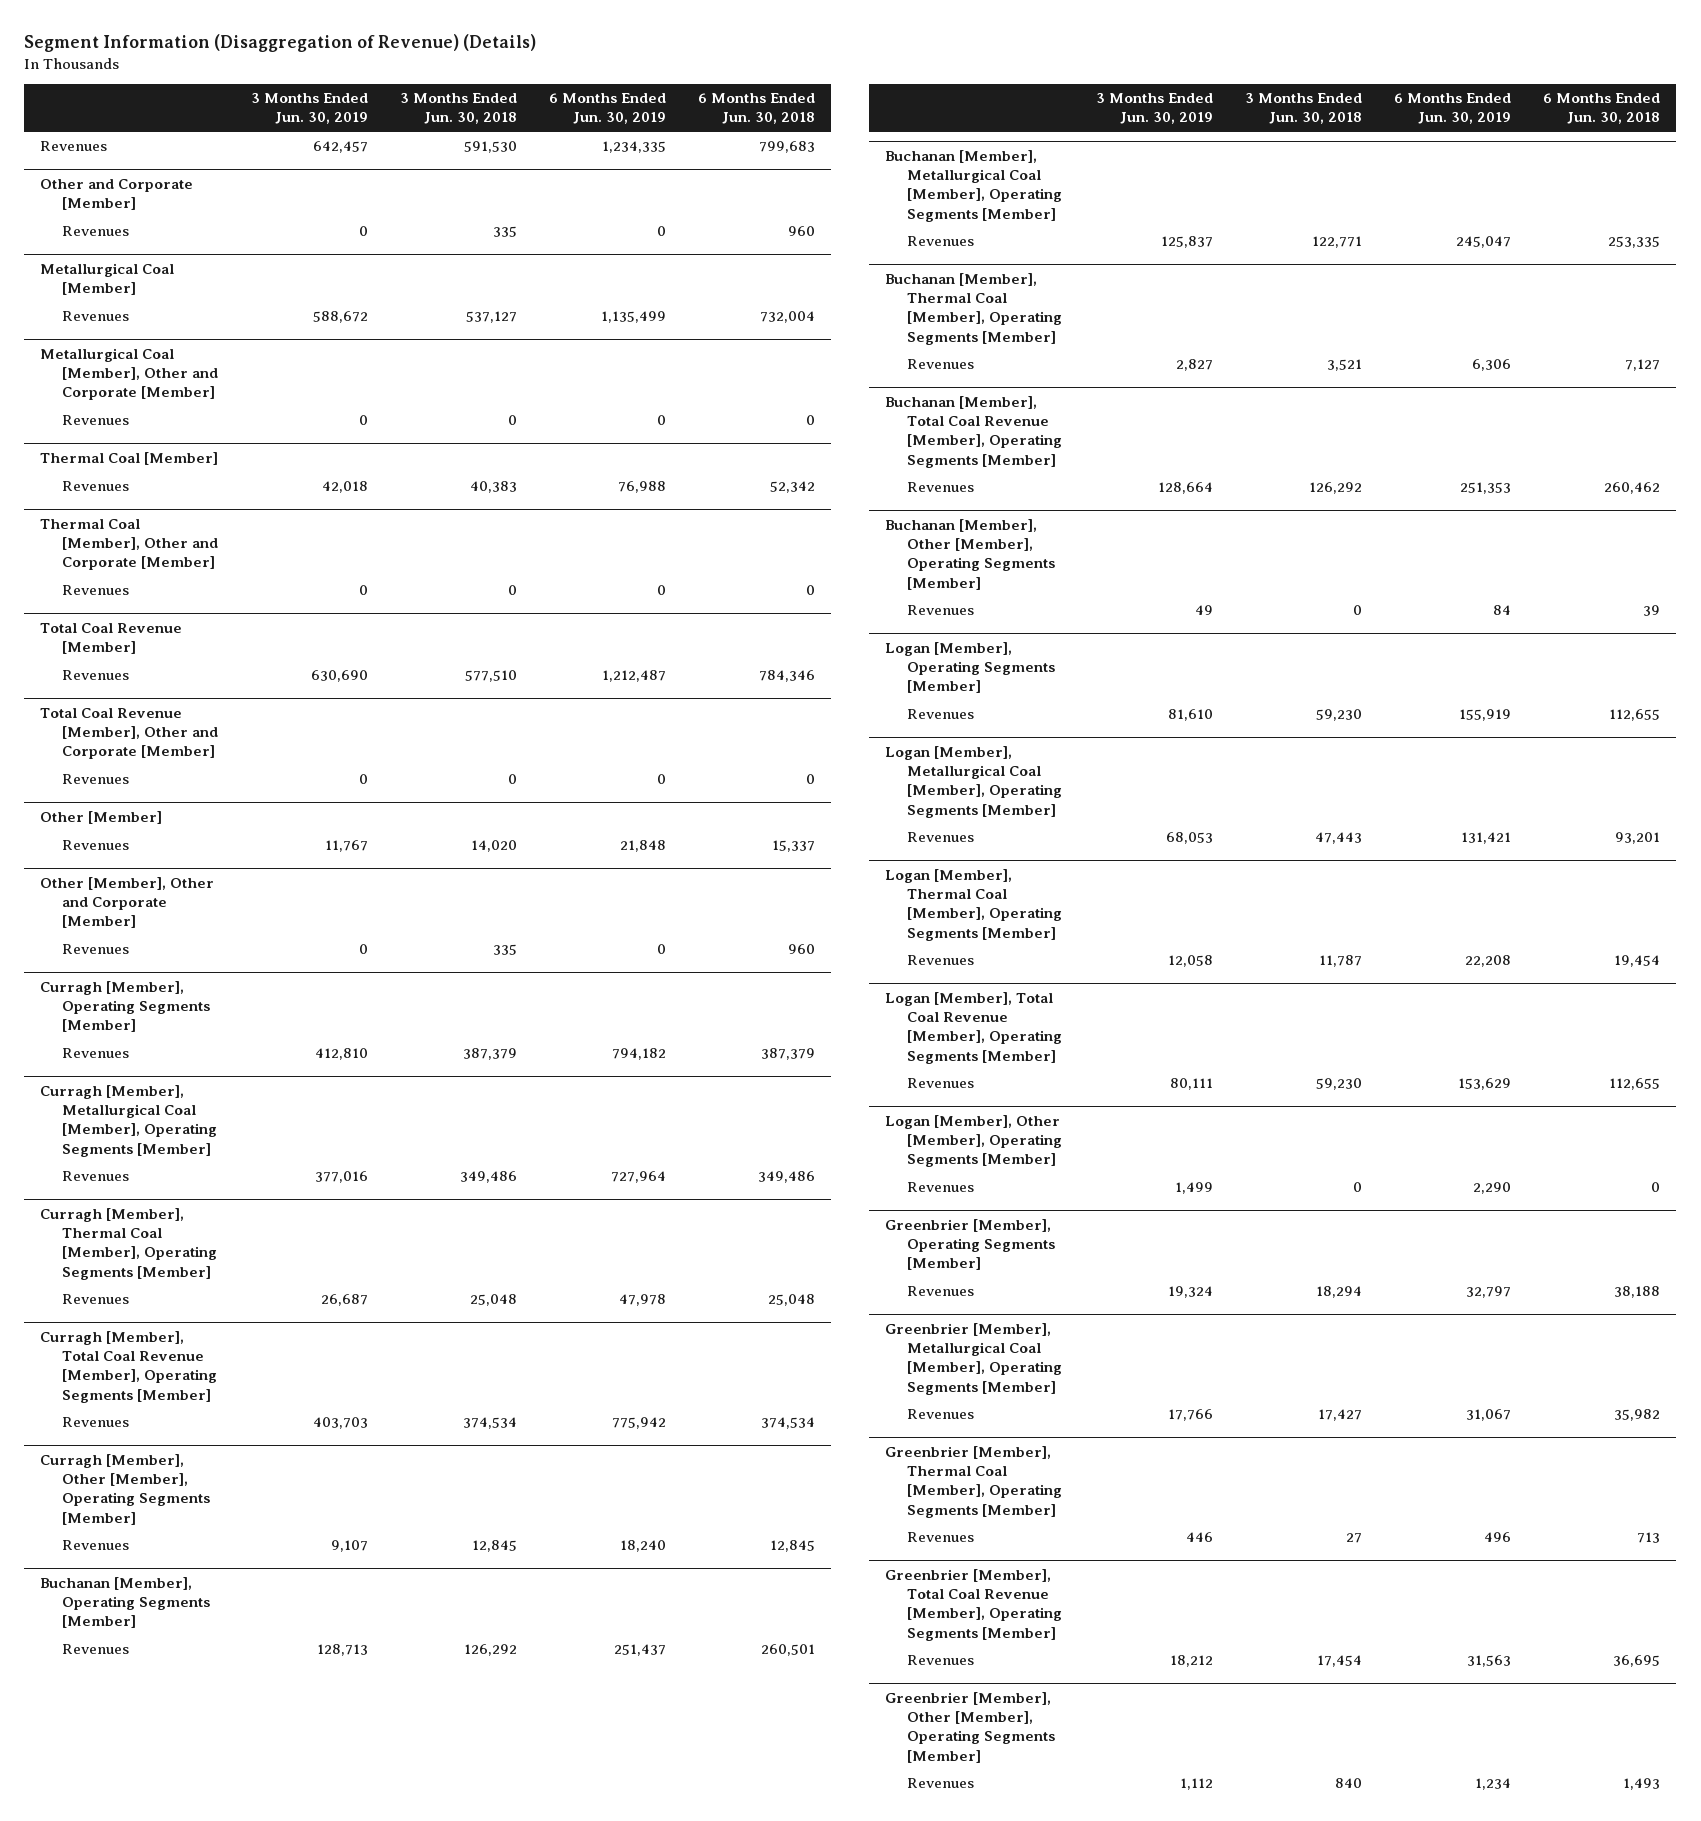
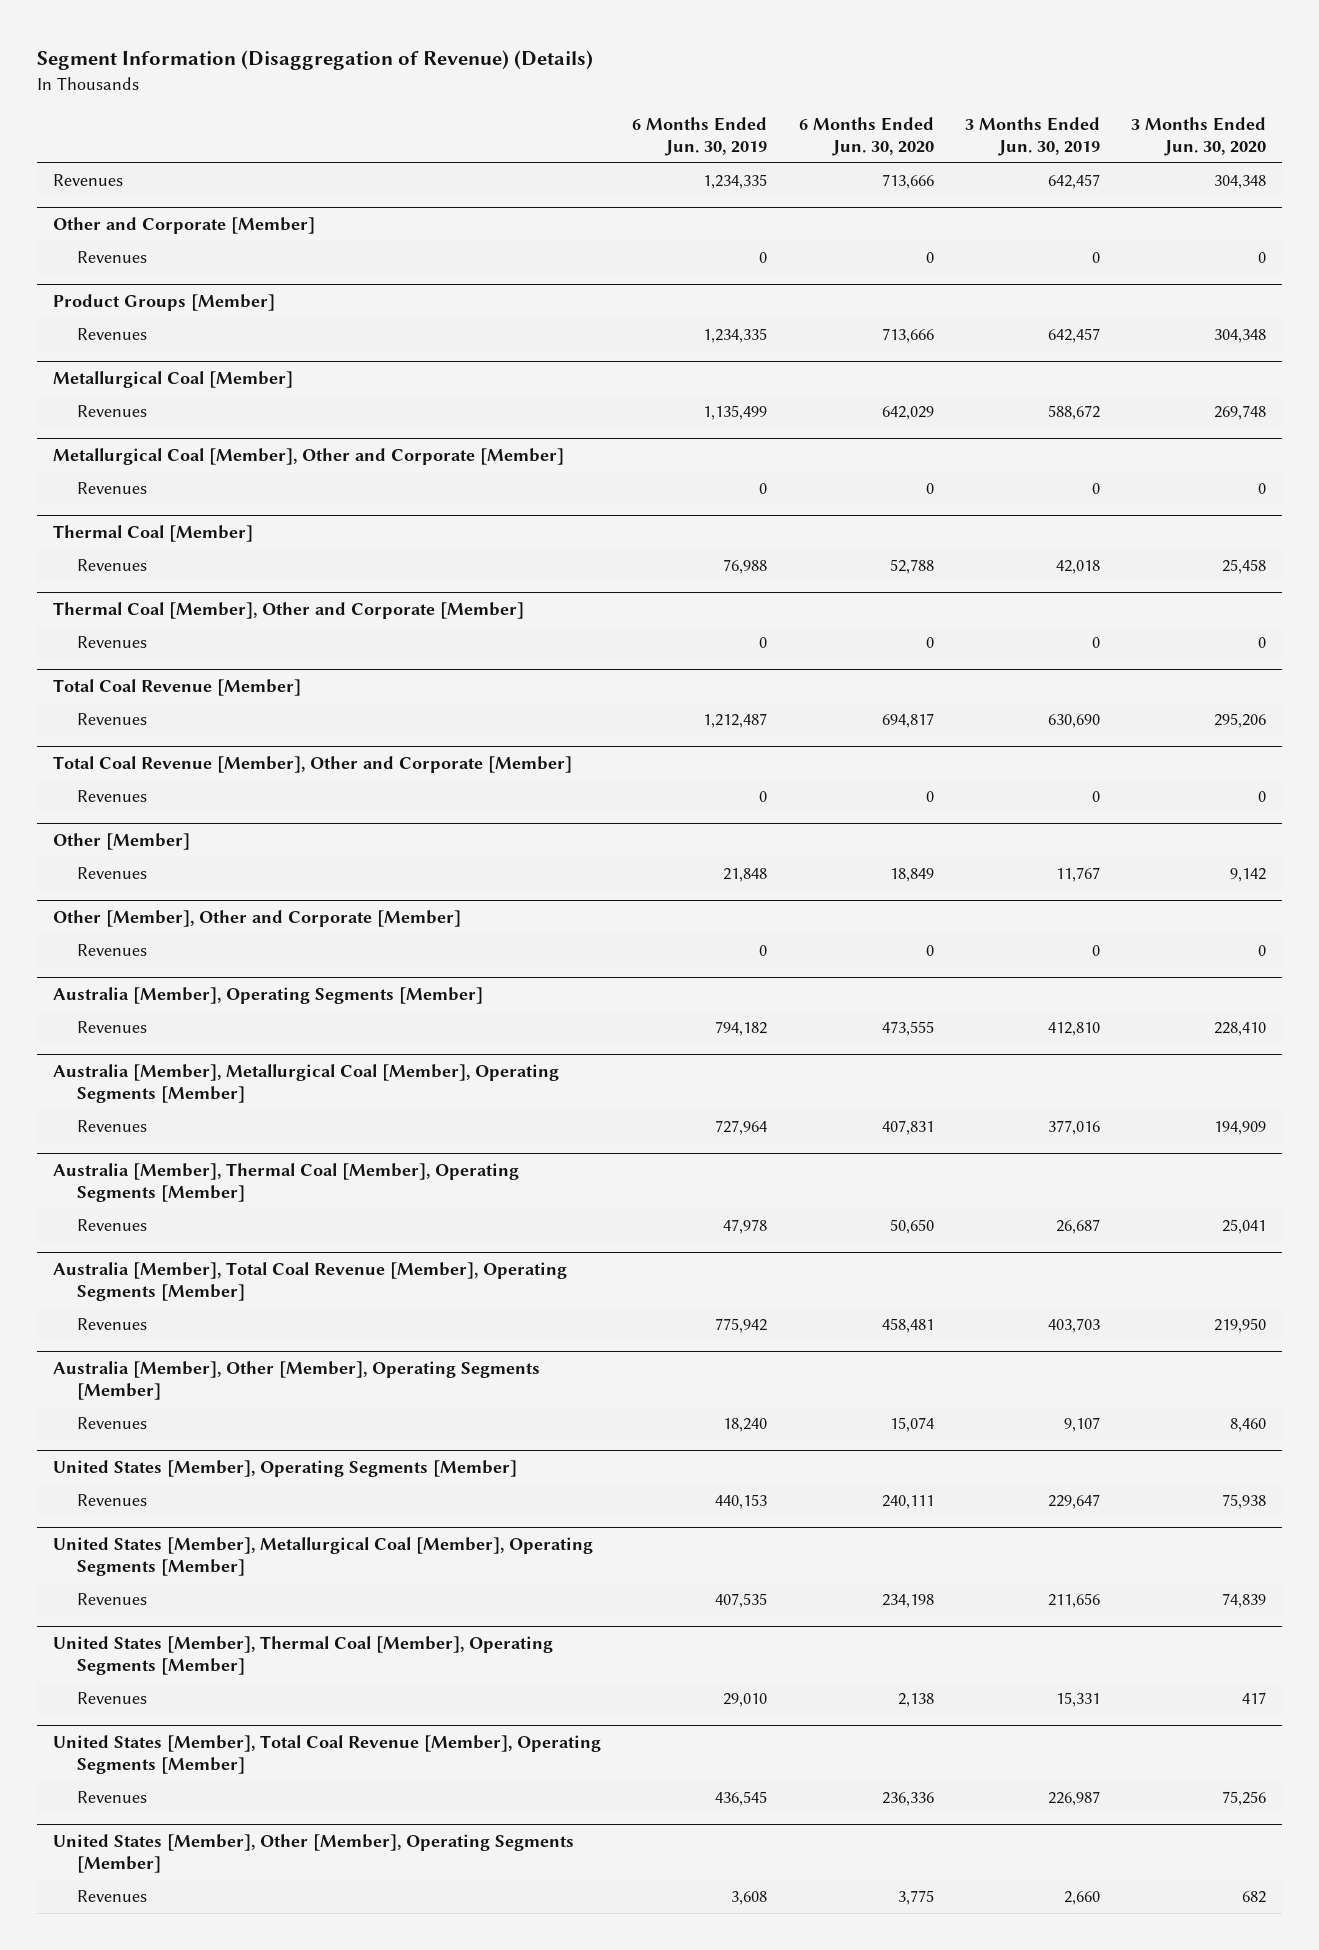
- | 3 Months Ended Jun. 30, 2019 | 3 Months Ended Jun. 30, 2018 | 6 Months Ended Jun. 30, 2019 | 6 Months Ended Jun. 30, 2018
+ | 6 Months Ended Jun. 30, 2019 | 6 Months Ended Jun. 30, 2020 | 3 Months Ended Jun. 30, 2019 | 3 Months Ended Jun. 30, 2020
+ Product Groups [Member]
+ Revenues | 1,234,335 | 713,666 | 642,457 | 304,348
- Curragh [Member], Operating Segments [Member]
+ Australia [Member], Operating Segments [Member]
- Curragh [Member], Metallurgical Coal [Member], Operating Segments [Member]
+ Australia [Member], Metallurgical Coal [Member], Operating Segments [Member]
- Curragh [Member], Thermal Coal [Member], Operating Segments [Member]
+ Australia [Member], Thermal Coal [Member], Operating Segments [Member]
- Curragh [Member], Total Coal Revenue [Member], Operating Segments [Member]
+ Australia [Member], Total Coal Revenue [Member], Operating Segments [Member]
- Curragh [Member], Other [Member], Operating Segments [Member]
+ Australia [Member], Other [Member], Operating Segments [Member]
- Buchanan [Member], Operating Segments [Member]
- Revenues | 128,713 | 126,292 | 251,437 | 260,501
- Buchanan [Member], Metallurgical Coal [Member], Operating Segments [Member]
- Revenues | 125,837 | 122,771 | 245,047 | 253,335
- Buchanan [Member], Thermal Coal [Member], Operating Segments [Member]
- Revenues | 2,827 | 3,521 | 6,306 | 7,127
- Buchanan [Member], Total Coal Revenue [Member], Operating Segments [Member]
- Revenues | 128,664 | 126,292 | 251,353 | 260,462
- Buchanan [Member], Other [Member], Operating Segments [Member]
- Revenues | 49 | 0 | 84 | 39
- Logan [Member], Operating Segments [Member]
- Revenues | 81,610 | 59,230 | 155,919 | 112,655
- Logan [Member], Metallurgical Coal [Member], Operating Segments [Member]
- Revenues | 68,053 | 47,443 | 131,421 | 93,201
- Logan [Member], Thermal Coal [Member], Operating Segments [Member]
- Revenues | 12,058 | 11,787 | 22,208 | 19,454
- Logan [Member], Total Coal Revenue [Member], Operating Segments [Member]
- Revenues | 80,111 | 59,230 | 153,629 | 112,655
- Logan [Member], Other [Member], Operating Segments [Member]
- Revenues | 1,499 | 0 | 2,290 | 0
- Greenbrier [Member], Operating Segments [Member]
- Revenues | 19,324 | 18,294 | 32,797 | 38,188
- Greenbrier [Member], Metallurgical Coal [Member], Operating Segments [Member]
- Revenues | 17,766 | 17,427 | 31,067 | 35,982
- Greenbrier [Member], Thermal Coal [Member], Operating Segments [Member]
- Revenues | 446 | 27 | 496 | 713
- Greenbrier [Member], Total Coal Revenue [Member], Operating Segments [Member]
- Revenues | 18,212 | 17,454 | 31,563 | 36,695
- Greenbrier [Member], Other [Member], Operating Segments [Member]
- Revenues | 1,112 | 840 | 1,234 | 1,493
+ United States [Member], Operating Segments [Member]
+ Revenues | 440,153 | 240,111 | 229,647 | 75,938
+ United States [Member], Metallurgical Coal [Member], Operating Segments [Member]
+ Revenues | 407,535 | 234,198 | 211,656 | 74,839
+ United States [Member], Thermal Coal [Member], Operating Segments [Member]
+ Revenues | 29,010 | 2,138 | 15,331 | 417
+ United States [Member], Total Coal Revenue [Member], Operating Segments [Member]
+ Revenues | 436,545 | 236,336 | 226,987 | 75,256
+ United States [Member], Other [Member], Operating Segments [Member]
+ Revenues | 3,608 | 3,775 | 2,660 | 682

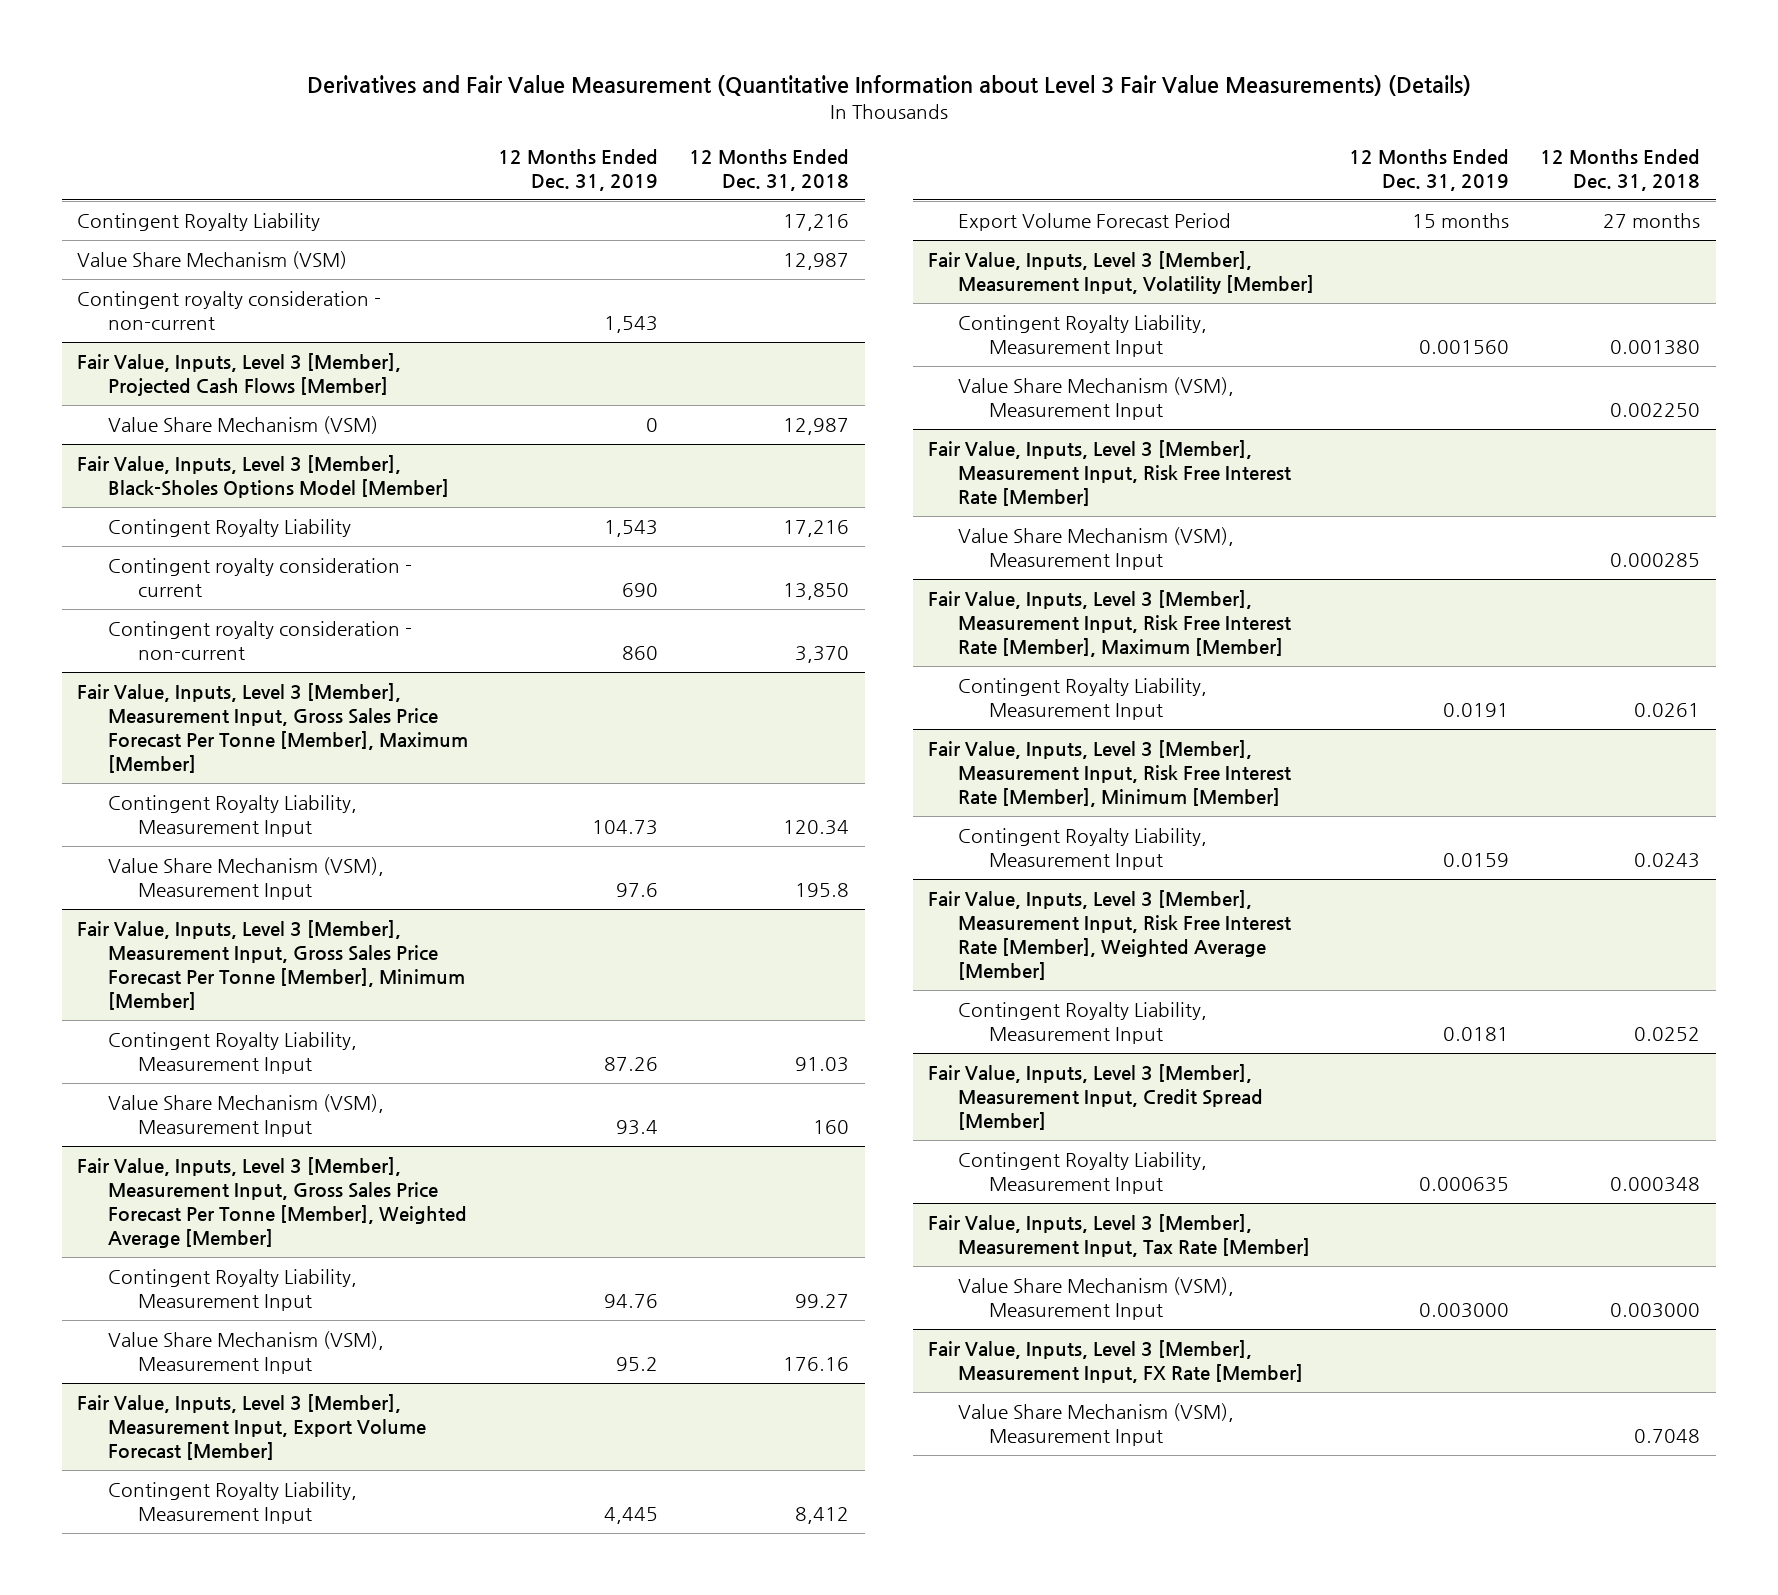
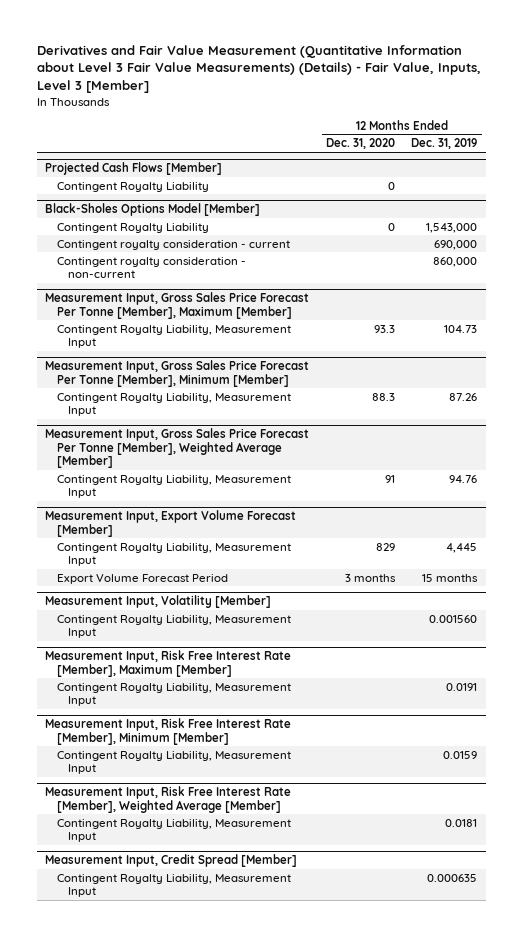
- Derivatives and Fair Value Measurement (Quantitative Information about Level 3 Fair Value Measurements) (Details)
+ Derivatives and Fair Value Measurement (Quantitative Information about Level 3 Fair Value Measurements) (Details) - Fair Value, Inputs, Level 3 [Member]
- | 12 Months Ended Dec. 31, 2019 | 12 Months Ended Dec. 31, 2018
+ | 12 Months Ended Dec. 31, 2020 | 12 Months Ended Dec. 31, 2019
+ Projected Cash Flows [Member]
- Value Share Mechanism (VSM) | | 12,987
- Contingent royalty consideration - non-current | 1,543 |
- Fair Value, Inputs, Level 3 [Member], Projected Cash Flows [Member]
- Value Share Mechanism (VSM) | 0 | 12,987
- Fair Value, Inputs, Level 3 [Member], Black-Sholes Options Model [Member]
- Contingent Royalty Liability | 1,543 | 17,216
- Contingent royalty consideration - current | 690 | 13,850
- Contingent royalty consideration - non-current | 860 | 3,370
- Fair Value, Inputs, Level 3 [Member], Measurement Input, Gross Sales Price Forecast Per Tonne [Member], Maximum [Member]
+ Black-Sholes Options Model [Member]
+ Contingent Royalty Liability | 0 | 1,543,000
+ Contingent royalty consideration - current | | 690,000
+ Contingent royalty consideration - non-current | | 860,000
+ Measurement Input, Gross Sales Price Forecast Per Tonne [Member], Maximum [Member]
- Value Share Mechanism (VSM), Measurement Input | 97.6 | 195.8
- Fair Value, Inputs, Level 3 [Member], Measurement Input, Gross Sales Price Forecast Per Tonne [Member], Minimum [Member]
+ Measurement Input, Gross Sales Price Forecast Per Tonne [Member], Minimum [Member]
- Value Share Mechanism (VSM), Measurement Input | 93.4 | 160
- Fair Value, Inputs, Level 3 [Member], Measurement Input, Gross Sales Price Forecast Per Tonne [Member], Weighted Average [Member]
+ Measurement Input, Gross Sales Price Forecast Per Tonne [Member], Weighted Average [Member]
- Value Share Mechanism (VSM), Measurement Input | 95.2 | 176.16
- Fair Value, Inputs, Level 3 [Member], Measurement Input, Export Volume Forecast [Member]
+ Measurement Input, Export Volume Forecast [Member]
- Fair Value, Inputs, Level 3 [Member], Measurement Input, Volatility [Member]
+ Measurement Input, Volatility [Member]
- Value Share Mechanism (VSM), Measurement Input | | 0.002250
- Fair Value, Inputs, Level 3 [Member], Measurement Input, Risk Free Interest Rate [Member]
- Value Share Mechanism (VSM), Measurement Input | | 0.000285
- Fair Value, Inputs, Level 3 [Member], Measurement Input, Risk Free Interest Rate [Member], Maximum [Member]
+ Measurement Input, Risk Free Interest Rate [Member], Maximum [Member]
- Fair Value, Inputs, Level 3 [Member], Measurement Input, Risk Free Interest Rate [Member], Minimum [Member]
+ Measurement Input, Risk Free Interest Rate [Member], Minimum [Member]
- Fair Value, Inputs, Level 3 [Member], Measurement Input, Risk Free Interest Rate [Member], Weighted Average [Member]
+ Measurement Input, Risk Free Interest Rate [Member], Weighted Average [Member]
- Fair Value, Inputs, Level 3 [Member], Measurement Input, Credit Spread [Member]
+ Measurement Input, Credit Spread [Member]
- Fair Value, Inputs, Level 3 [Member], Measurement Input, Tax Rate [Member]
- Value Share Mechanism (VSM), Measurement Input | 0.003000 | 0.003000
- Fair Value, Inputs, Level 3 [Member], Measurement Input, FX Rate [Member]
- Value Share Mechanism (VSM), Measurement Input | | 0.7048

